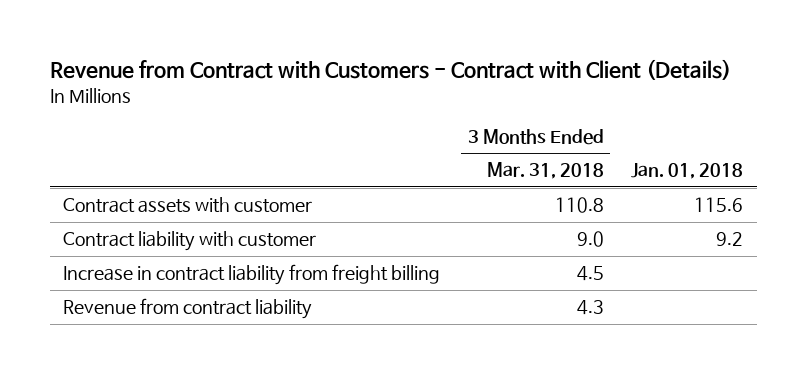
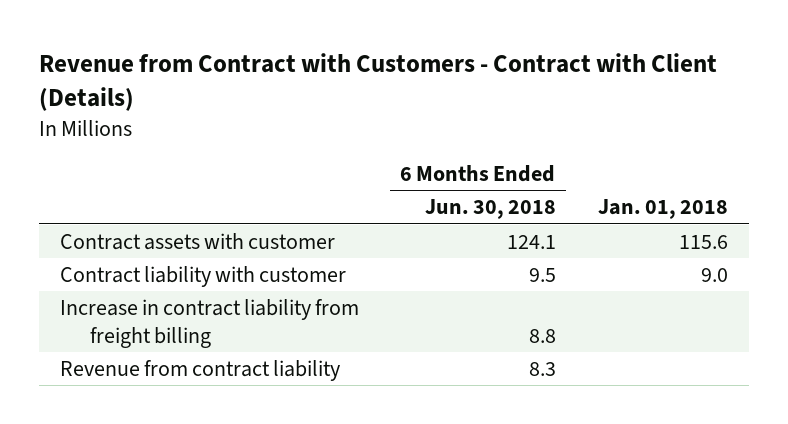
- | 3 Months Ended Mar. 31, 2018 | Jan. 01, 2018
+ | 6 Months Ended Jun. 30, 2018 | Jan. 01, 2018
- Contract liability with customer | 9.0 | 9.2
+ Contract liability with customer | 9.5 | 9.0

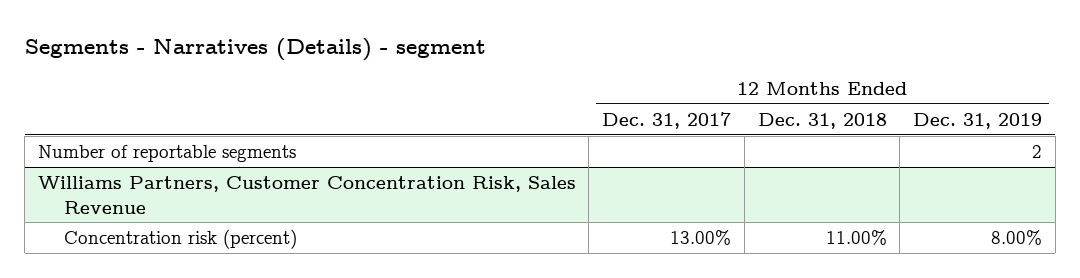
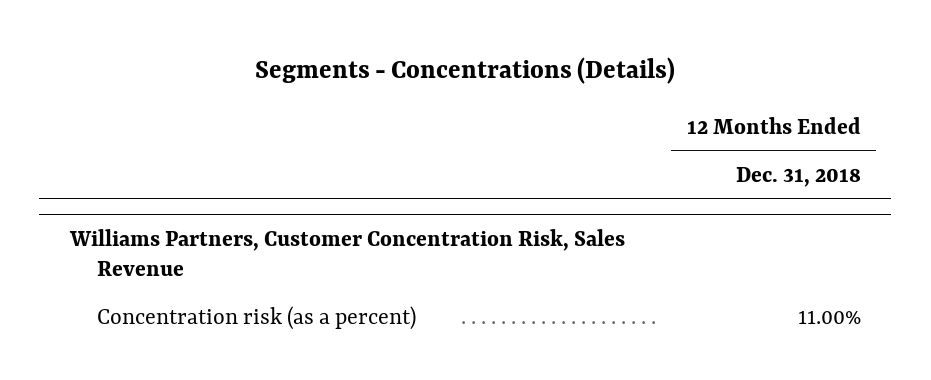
- Segments - Narratives (Details) - segment
+ Segments - Concentrations (Details)
- | 12 Months Ended Dec. 31, 2017 | 12 Months Ended Dec. 31, 2018 | 12 Months Ended Dec. 31, 2019
+ | 12 Months Ended Dec. 31, 2018
- Number of reportable segments | | | 2
@ Williams Partners, Customer Concentration Risk, Sales Revenue
- Concentration risk (percent) | 13.00% | 11.00% | 8.00%
+ Concentration risk (as a percent) | 11.00%

